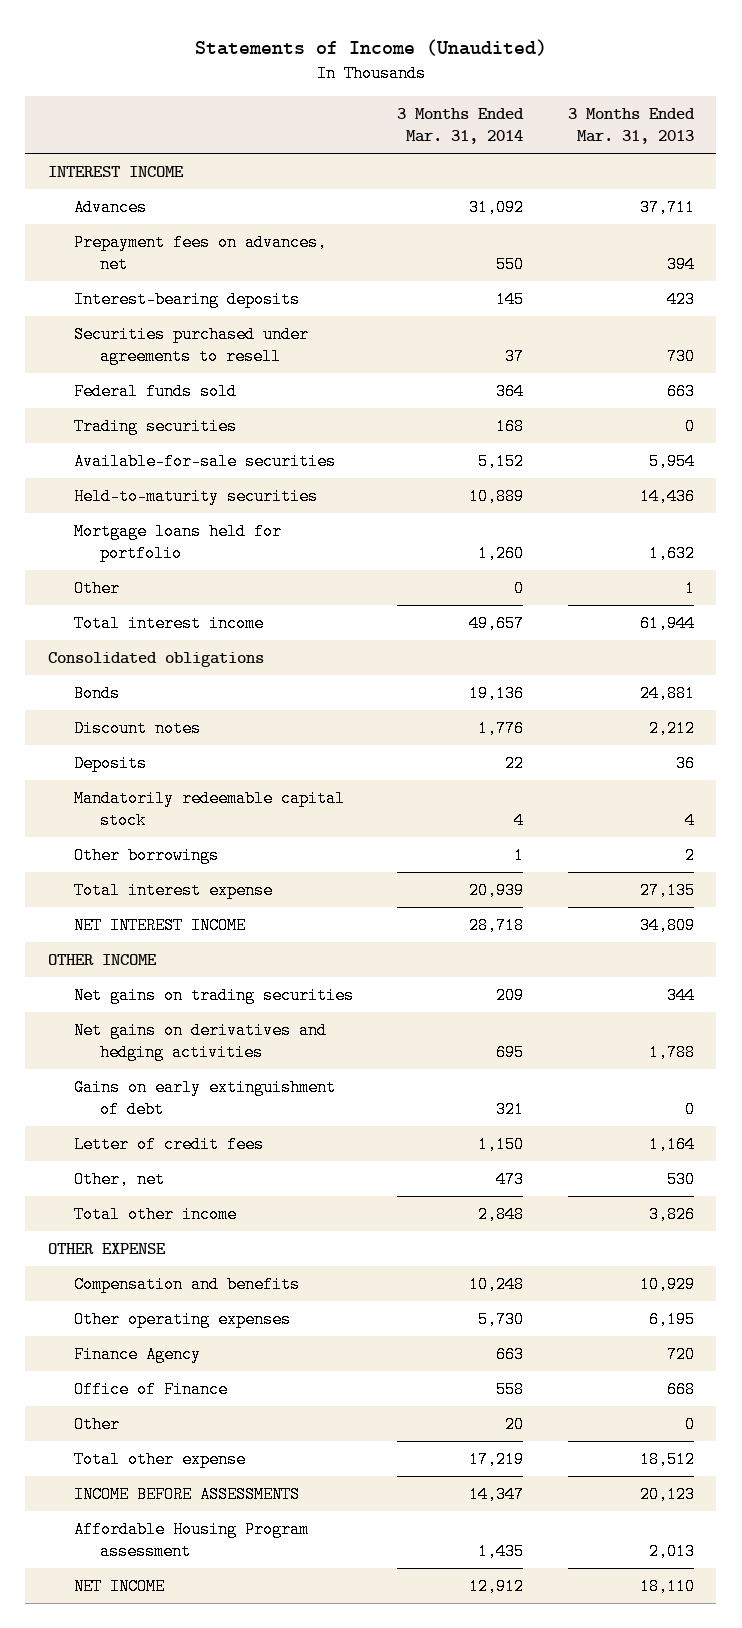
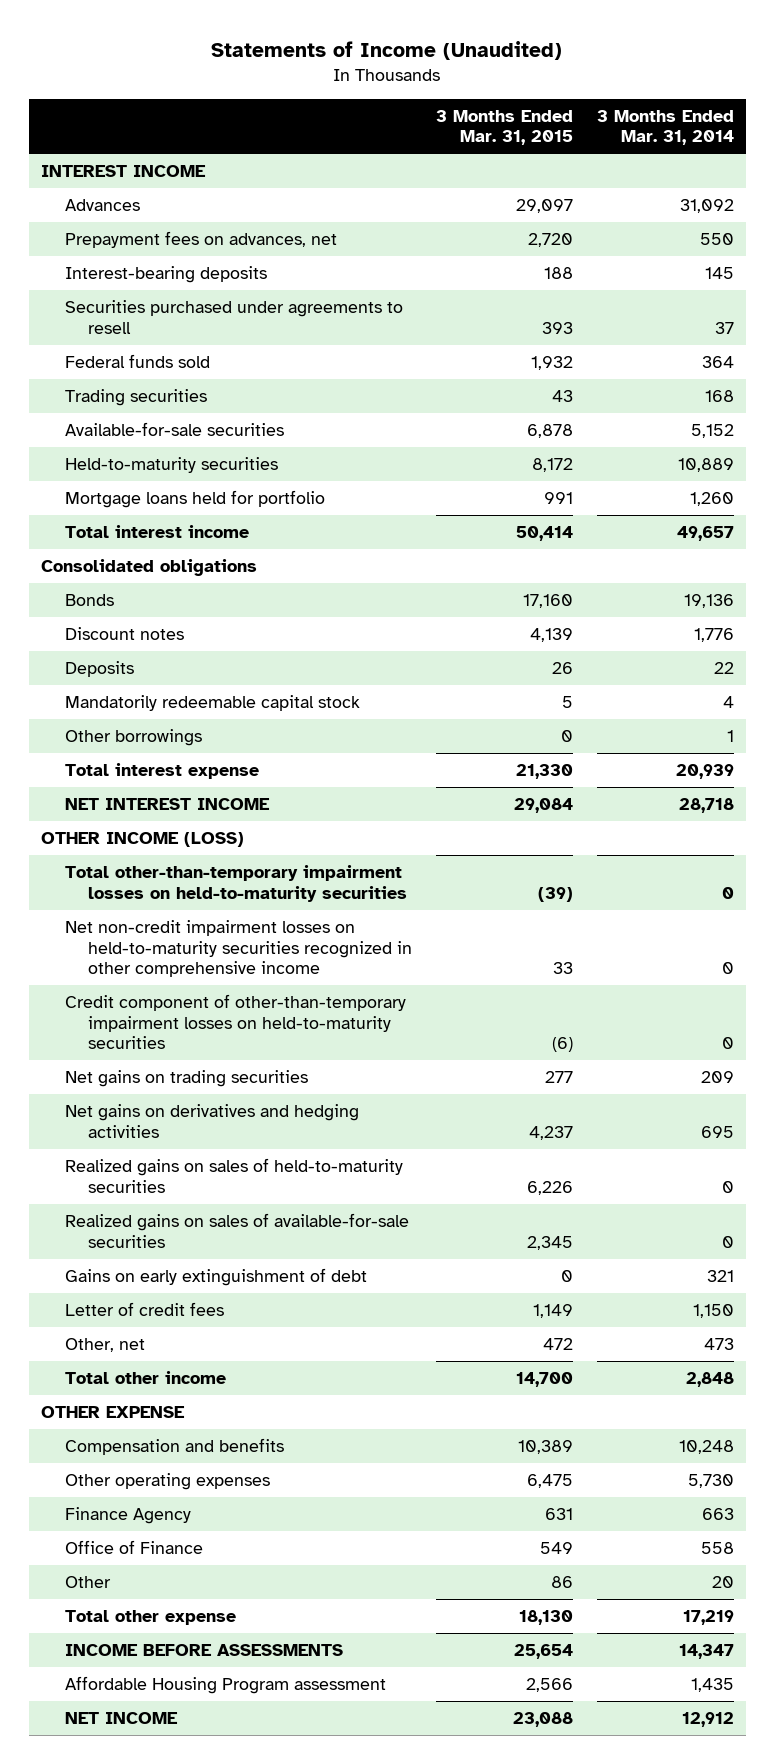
- | 3 Months Ended Mar. 31, 2014 | 3 Months Ended Mar. 31, 2013
+ | 3 Months Ended Mar. 31, 2015 | 3 Months Ended Mar. 31, 2014
- Other | 0 | 1
- OTHER INCOME
+ OTHER INCOME (LOSS)
+ Total other-than-temporary impairment losses on held-to-maturity securities | (39) | 0
+ Net non-credit impairment losses on held-to-maturity securities recognized in other comprehensive income | 33 | 0
+ Credit component of other-than-temporary impairment losses on held-to-maturity securities | (6) | 0
+ Realized gains on sales of held-to-maturity securities | 6,226 | 0
+ Realized gains on sales of available-for-sale securities | 2,345 | 0

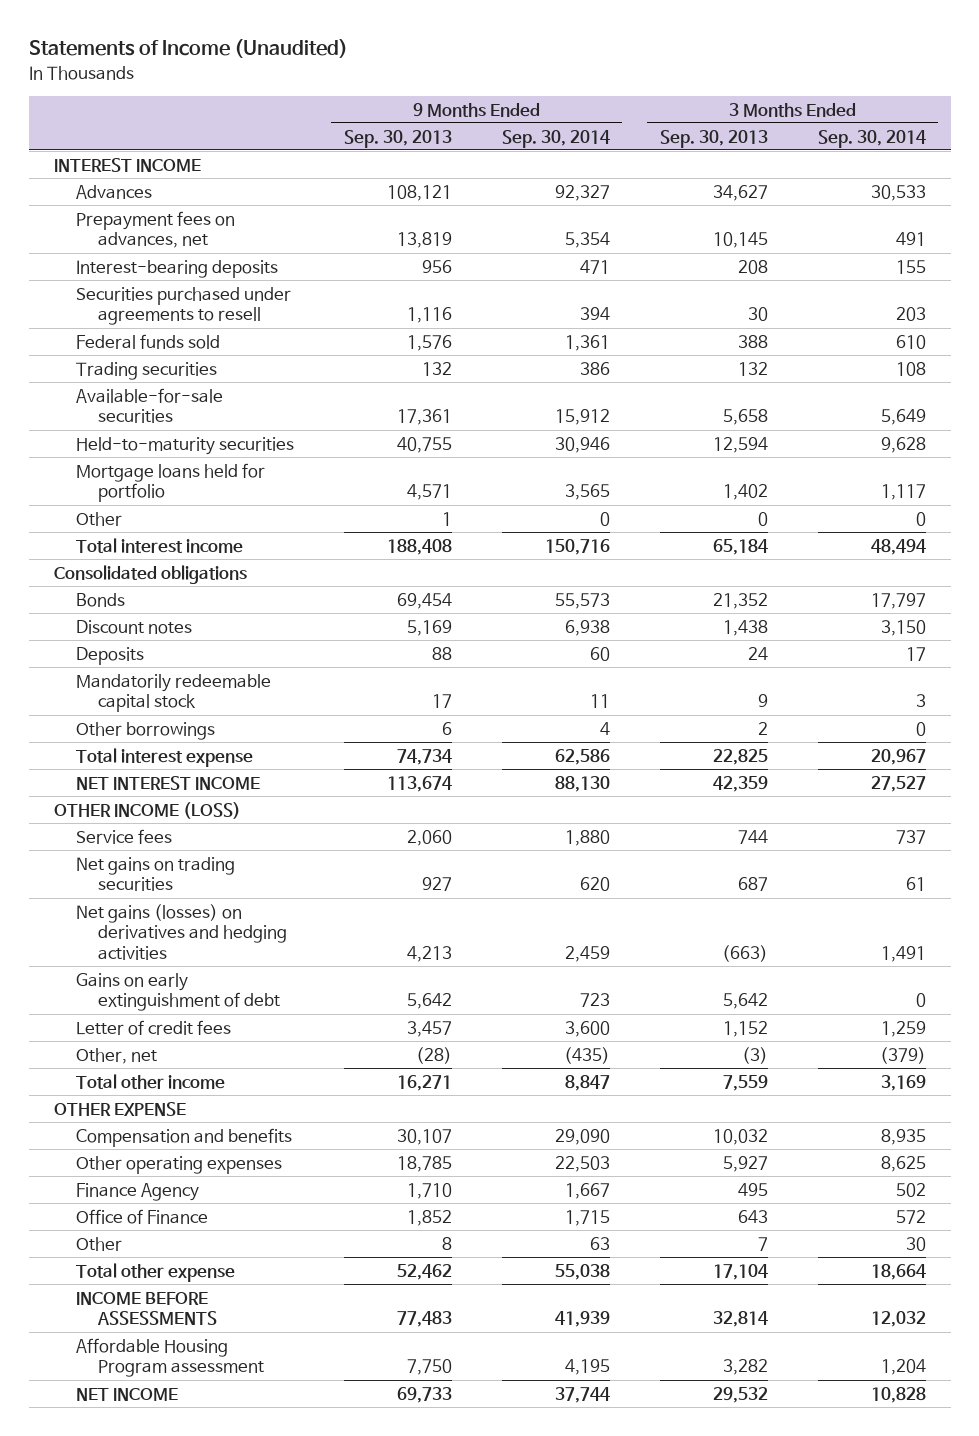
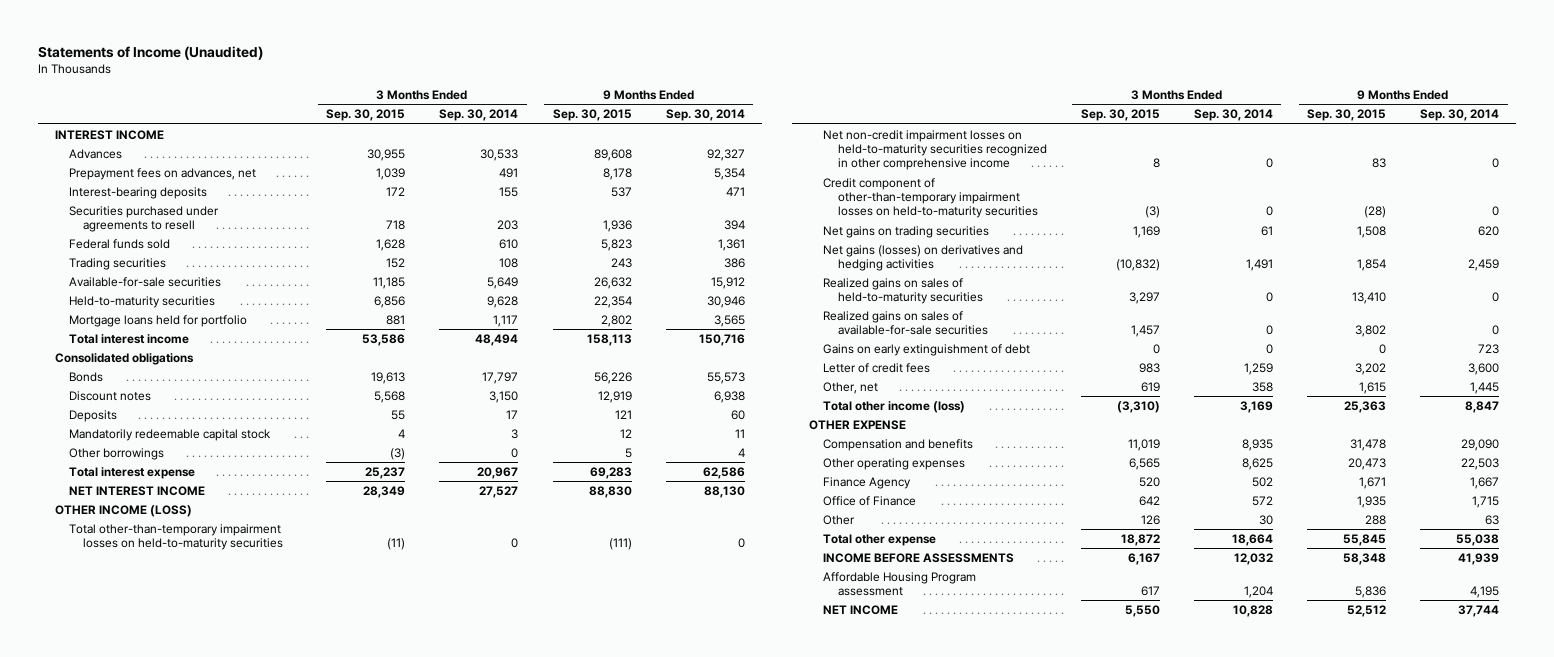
- | 9 Months Ended Sep. 30, 2013 | 9 Months Ended Sep. 30, 2014 | 3 Months Ended Sep. 30, 2013 | 3 Months Ended Sep. 30, 2014
+ | 3 Months Ended Sep. 30, 2015 | 3 Months Ended Sep. 30, 2014 | 9 Months Ended Sep. 30, 2015 | 9 Months Ended Sep. 30, 2014
- Other | 1 | 0 | 0 | 0
- Service fees | 2,060 | 1,880 | 744 | 737
+ Total other-than-temporary impairment losses on held-to-maturity securities | (11) | 0 | (111) | 0
+ Net non-credit impairment losses on held-to-maturity securities recognized in other comprehensive income | 8 | 0 | 83 | 0
+ Credit component of other-than-temporary impairment losses on held-to-maturity securities | (3) | 0 | (28) | 0
+ Realized gains on sales of held-to-maturity securities | 3,297 | 0 | 13,410 | 0
+ Realized gains on sales of available-for-sale securities | 1,457 | 0 | 3,802 | 0
- Other, net | (28) | (435) | (3) | (379)
- Total other income | 16,271 | 8,847 | 7,559 | 3,169
+ Other, net | 619 | 358 | 1,615 | 1,445
+ Total other income (loss) | (3,310) | 3,169 | 25,363 | 8,847

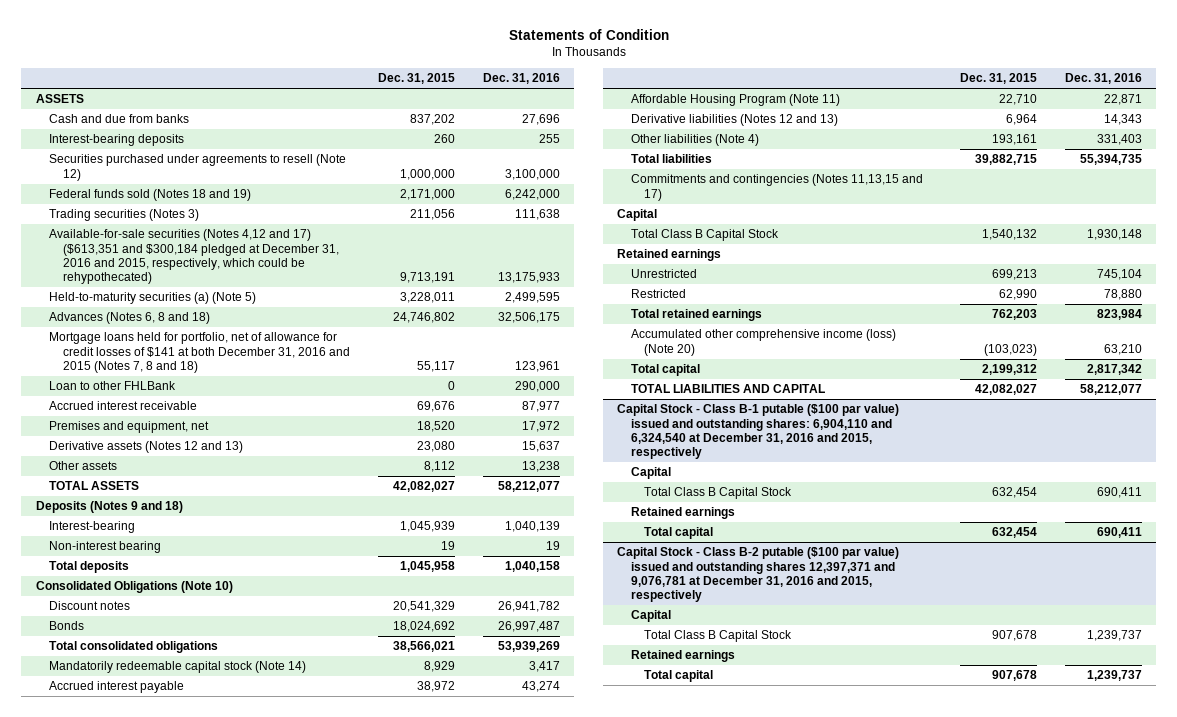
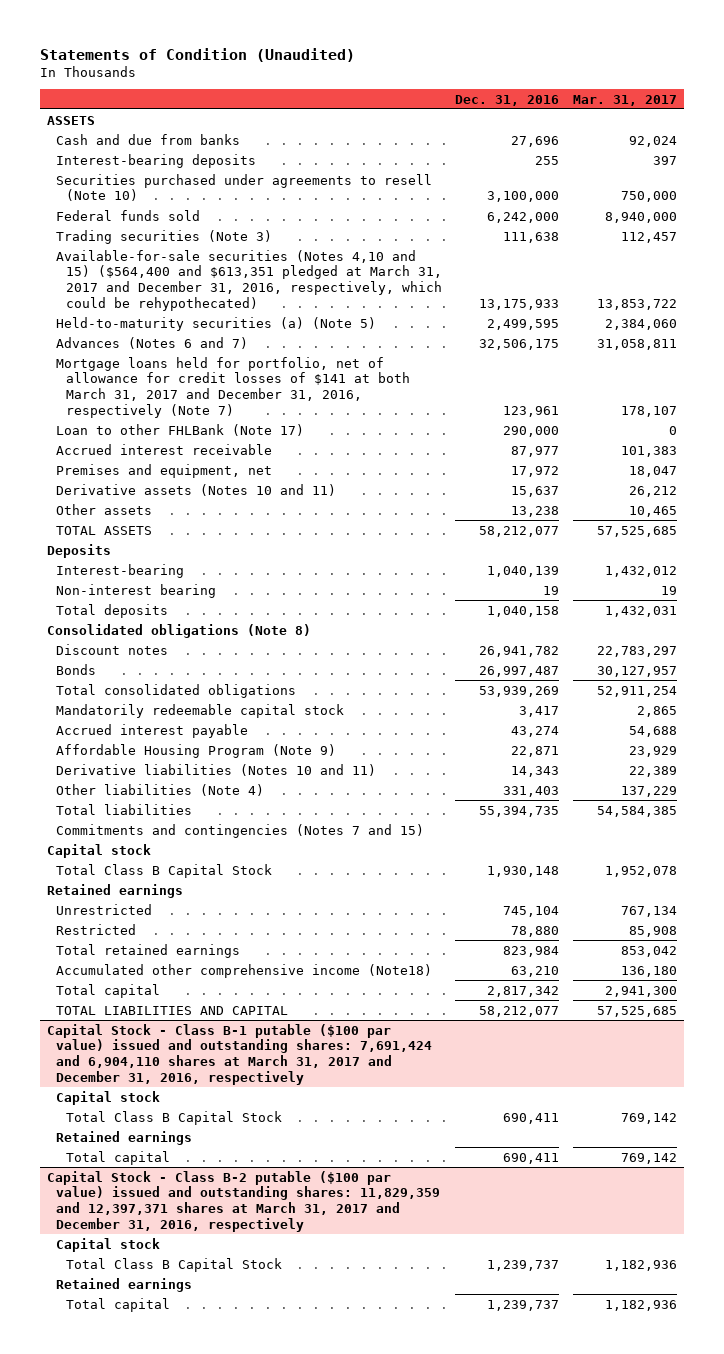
- Statements of Condition
+ Statements of Condition (Unaudited)
- | Dec. 31, 2015 | Dec. 31, 2016
+ | Dec. 31, 2016 | Mar. 31, 2017
- Securities purchased under agreements to resell (Note 12) | 1,000,000 | 3,100,000
- Federal funds sold (Notes 18 and 19) | 2,171,000 | 6,242,000
- Trading securities (Notes 3) | 211,056 | 111,638
- Available-for-sale securities (Notes 4,12 and 17) ($613,351 and $300,184 pledged at December 31, 2016 and 2015, respectively, which could be rehypothecated) | 9,713,191 | 13,175,933
+ Securities purchased under agreements to resell (Note 10) | 3,100,000 | 750,000
+ Federal funds sold | 6,242,000 | 8,940,000
+ Trading securities (Note 3) | 111,638 | 112,457
+ Available-for-sale securities (Notes 4,10 and 15) ($564,400 and $613,351 pledged at March 31, 2017 and December 31, 2016, respectively, which could be rehypothecated) | 13,175,933 | 13,853,722
- Advances (Notes 6, 8 and 18) | 24,746,802 | 32,506,175
- Mortgage loans held for portfolio, net of allowance for credit losses of $141 at both December 31, 2016 and 2015 (Notes 7, 8 and 18) | 55,117 | 123,961
- Loan to other FHLBank | 0 | 290,000
+ Advances (Notes 6 and 7) | 32,506,175 | 31,058,811
+ Mortgage loans held for portfolio, net of allowance for credit losses of $141 at both March 31, 2017 and December 31, 2016, respectively (Note 7) | 123,961 | 178,107
+ Loan to other FHLBank (Note 17) | 290,000 | 0
- Derivative assets (Notes 12 and 13) | 23,080 | 15,637
+ Derivative assets (Notes 10 and 11) | 15,637 | 26,212
- Deposits (Notes 9 and 18)
+ Deposits
- Consolidated Obligations (Note 10)
+ Consolidated obligations (Note 8)
- Mandatorily redeemable capital stock (Note 14) | 8,929 | 3,417
+ Mandatorily redeemable capital stock | 3,417 | 2,865
- Affordable Housing Program (Note 11) | 22,710 | 22,871
- Derivative liabilities (Notes 12 and 13) | 6,964 | 14,343
+ Affordable Housing Program (Note 9) | 22,871 | 23,929
+ Derivative liabilities (Notes 10 and 11) | 14,343 | 22,389
- Commitments and contingencies (Notes 11,13,15 and 17)
- Capital
+ Commitments and contingencies (Notes 7 and 15)
+ Capital stock
- Accumulated other comprehensive income (loss) (Note 20) | (103,023) | 63,210
+ Accumulated other comprehensive income (Note18) | 63,210 | 136,180
- Capital Stock - Class B-1 putable ($100 par value) issued and outstanding shares: 6,904,110 and 6,324,540 at December 31, 2016 and 2015, respectively
- Capital
+ Capital Stock - Class B-1 putable ($100 par value) issued and outstanding shares: 7,691,424 and 6,904,110 shares at March 31, 2017 and December 31, 2016, respectively
+ Capital stock
- Capital Stock - Class B-2 putable ($100 par value) issued and outstanding shares 12,397,371 and 9,076,781 at December 31, 2016 and 2015, respectively
- Capital
+ Capital Stock - Class B-2 putable ($100 par value) issued and outstanding shares: 11,829,359 and 12,397,371 shares at March 31, 2017 and December 31, 2016, respectively
+ Capital stock

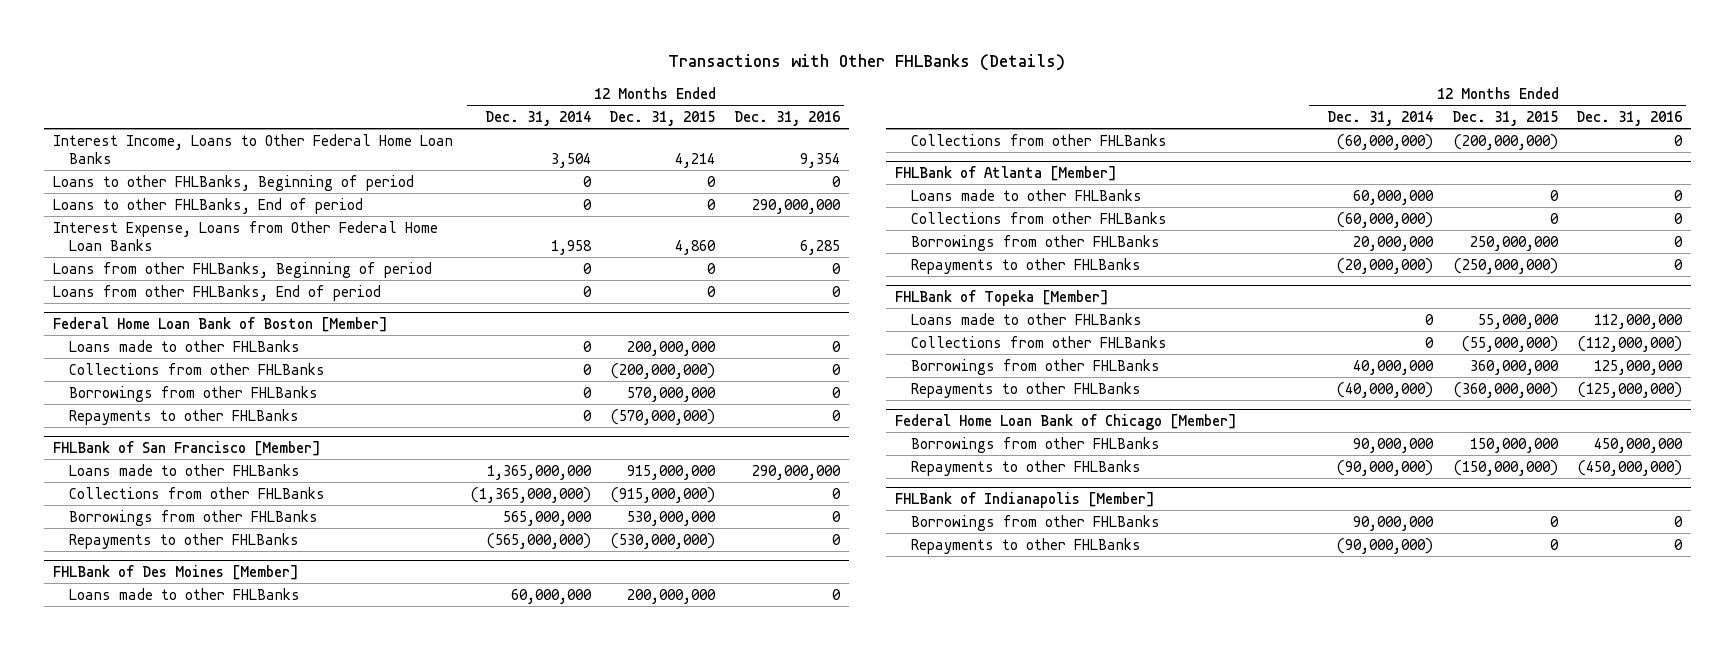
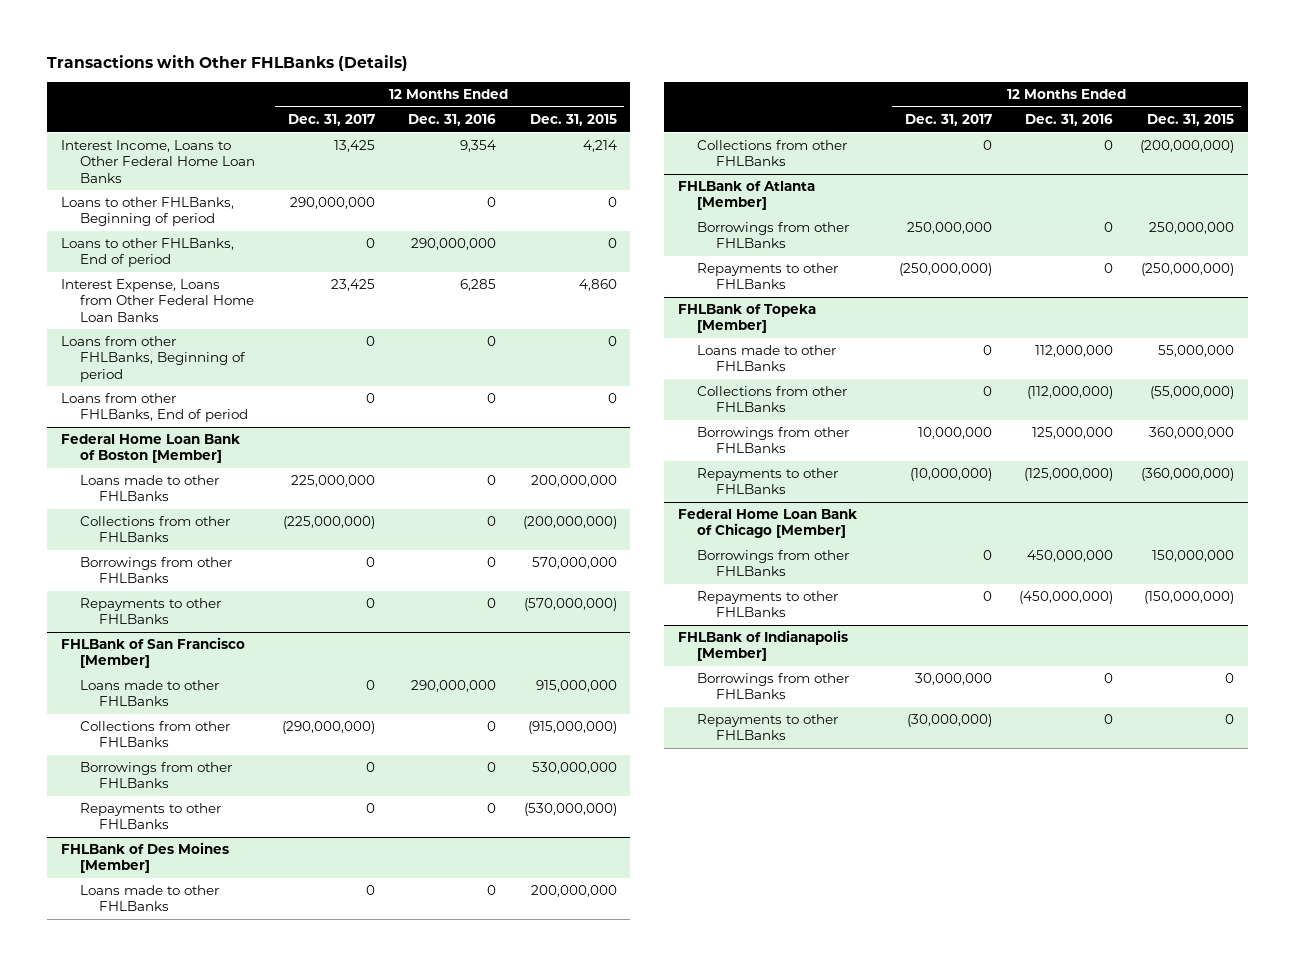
- | 12 Months Ended Dec. 31, 2014 | 12 Months Ended Dec. 31, 2015 | 12 Months Ended Dec. 31, 2016
+ | 12 Months Ended Dec. 31, 2017 | 12 Months Ended Dec. 31, 2016 | 12 Months Ended Dec. 31, 2015
@ FHLBank of Atlanta [Member]
- Loans made to other FHLBanks | 60,000,000 | 0 | 0
- Collections from other FHLBanks | (60,000,000) | 0 | 0

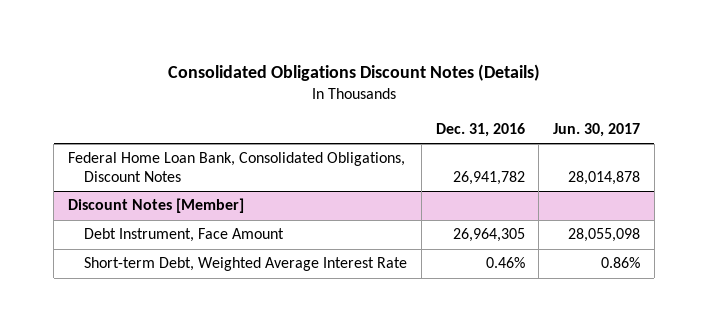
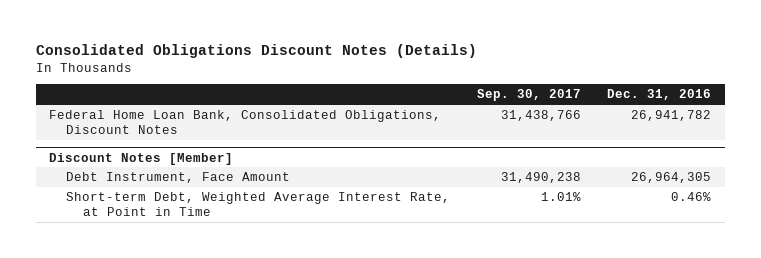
- | Dec. 31, 2016 | Jun. 30, 2017
+ | Sep. 30, 2017 | Dec. 31, 2016
@ Discount Notes [Member]
- Short-term Debt, Weighted Average Interest Rate | 0.46% | 0.86%
+ Short-term Debt, Weighted Average Interest Rate, at Point in Time | 1.01% | 0.46%

